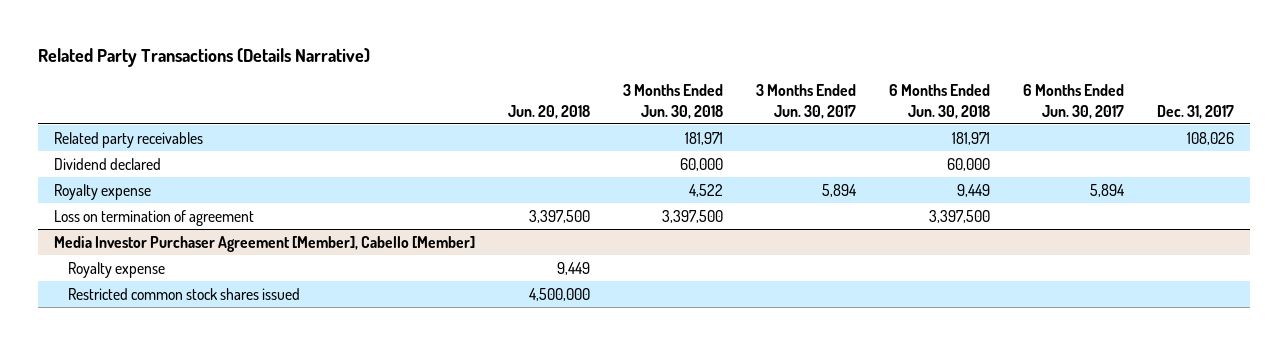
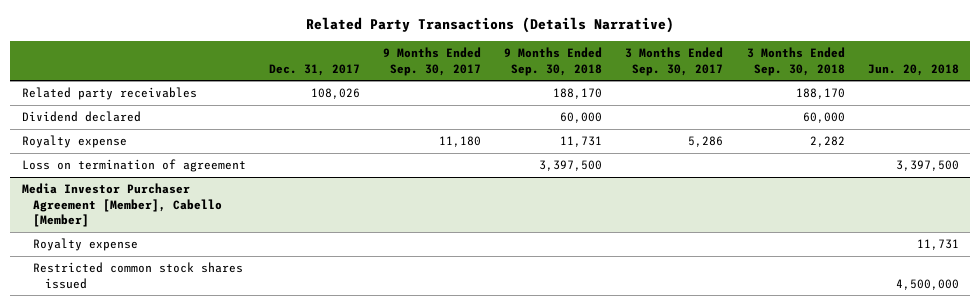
- | Jun. 20, 2018 | 3 Months Ended Jun. 30, 2018 | 3 Months Ended Jun. 30, 2017 | 6 Months Ended Jun. 30, 2018 | 6 Months Ended Jun. 30, 2017 | Dec. 31, 2017
+ | Dec. 31, 2017 | 9 Months Ended Sep. 30, 2017 | 9 Months Ended Sep. 30, 2018 | 3 Months Ended Sep. 30, 2017 | 3 Months Ended Sep. 30, 2018 | Jun. 20, 2018
@ Media Investor Purchaser Agreement [Member], Cabello [Member]
- Royalty expense | 9,449 | | | | |
+ Royalty expense | | | | | | 11,731

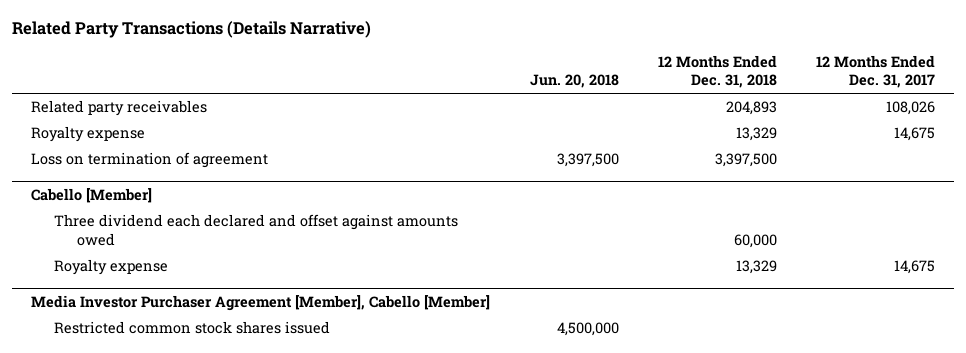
- | Dec. 31, 2017 | 9 Months Ended Sep. 30, 2017 | 9 Months Ended Sep. 30, 2018 | 3 Months Ended Sep. 30, 2017 | 3 Months Ended Sep. 30, 2018 | Jun. 20, 2018
+ | Jun. 20, 2018 | 12 Months Ended Dec. 31, 2018 | 12 Months Ended Dec. 31, 2017
- Dividend declared | | | 60,000 | | 60,000 |
+ Cabello [Member]
+ Three dividend each declared and offset against amounts owed | | 60,000 |
+ Royalty expense | | 13,329 | 14,675
@ Media Investor Purchaser Agreement [Member], Cabello [Member]
- Royalty expense | | | | | | 11,731

